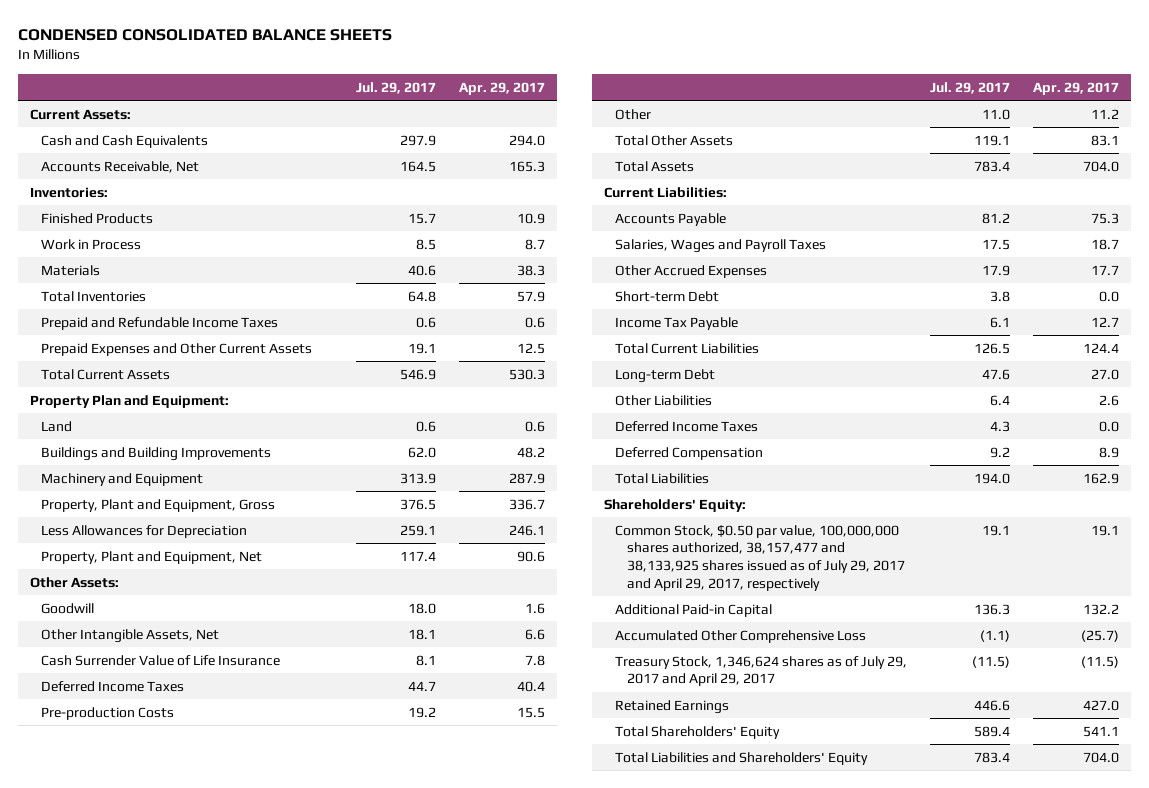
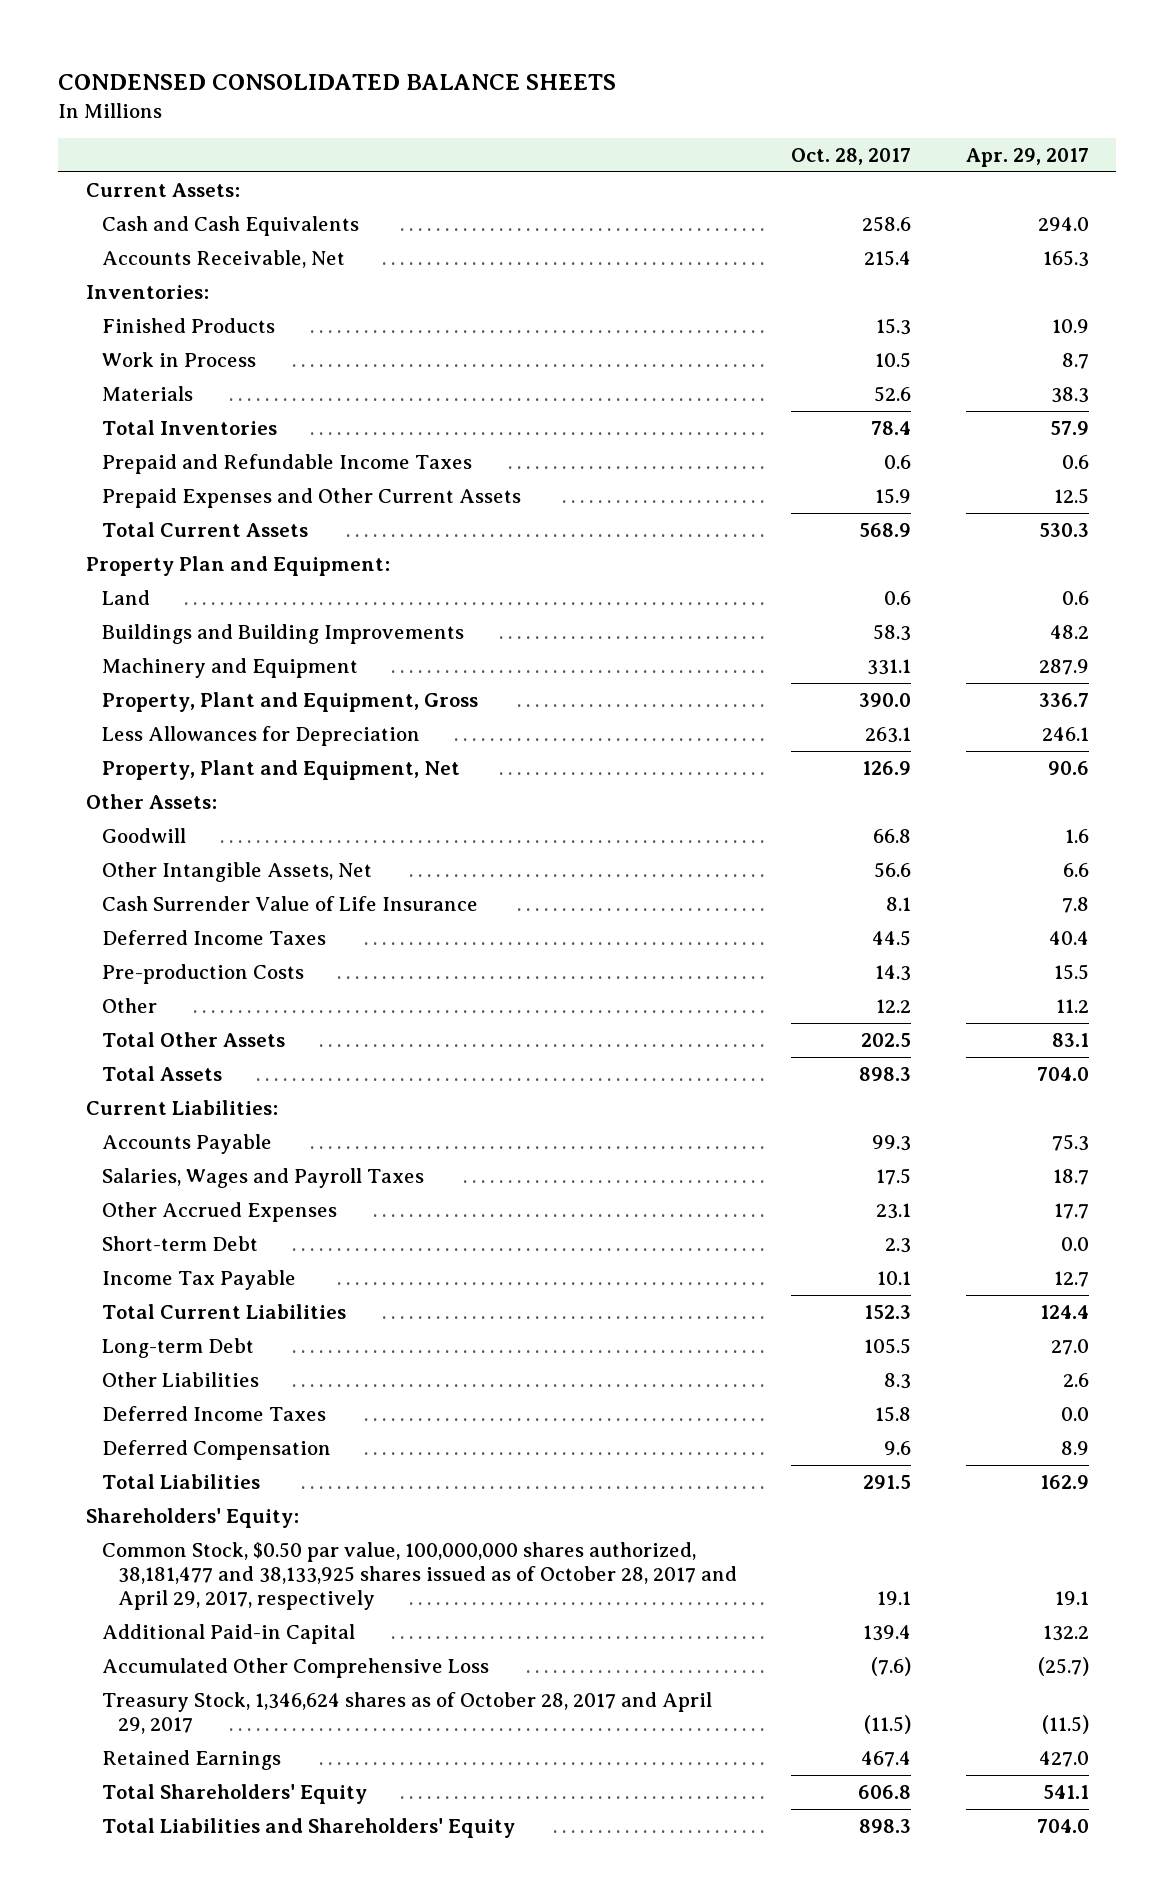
- | Jul. 29, 2017 | Apr. 29, 2017
+ | Oct. 28, 2017 | Apr. 29, 2017
- Common Stock, $0.50 par value, 100,000,000 shares authorized, 38,157,477 and 38,133,925 shares issued as of July 29, 2017 and April 29, 2017, respectively | 19.1 | 19.1
+ Common Stock, $0.50 par value, 100,000,000 shares authorized, 38,181,477 and 38,133,925 shares issued as of October 28, 2017 and April 29, 2017, respectively | 19.1 | 19.1
- Treasury Stock, 1,346,624 shares as of July 29, 2017 and April 29, 2017 | (11.5) | (11.5)
+ Treasury Stock, 1,346,624 shares as of October 28, 2017 and April 29, 2017 | (11.5) | (11.5)

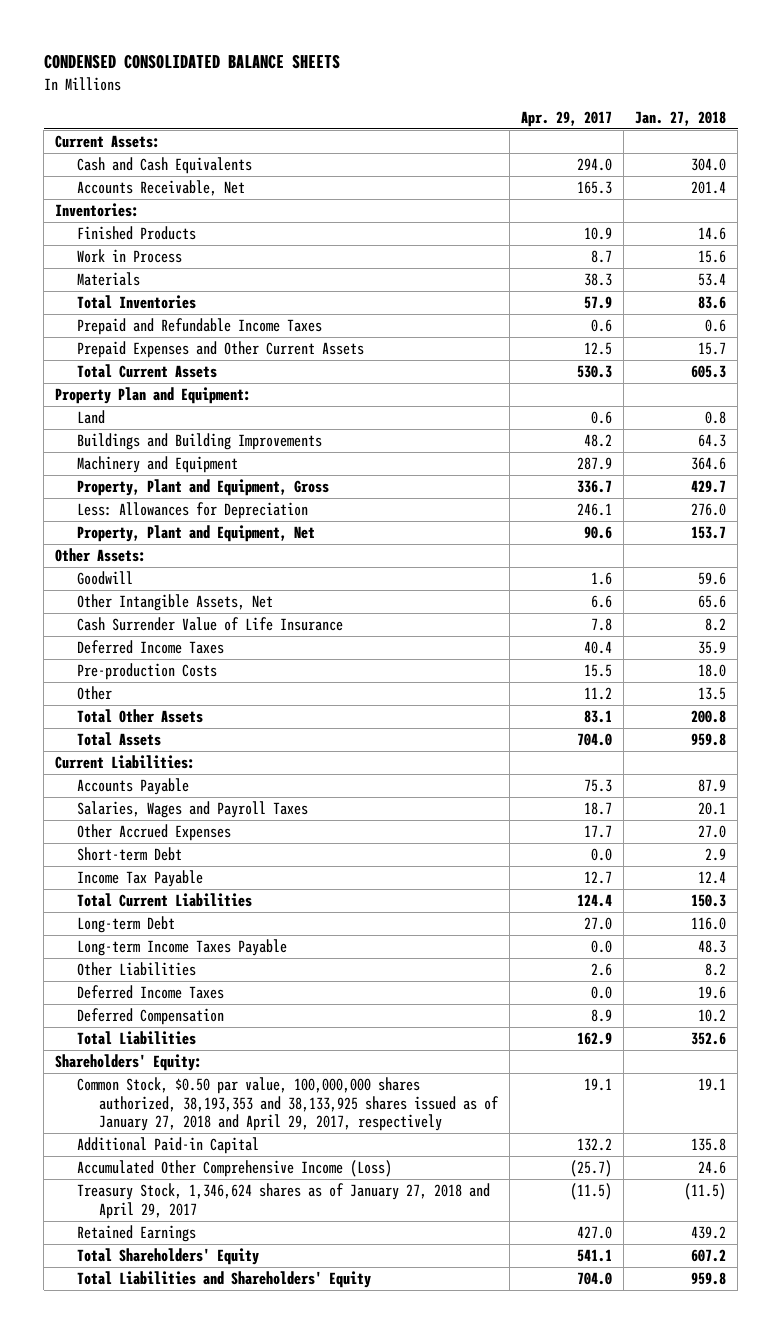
- | Oct. 28, 2017 | Apr. 29, 2017
+ | Apr. 29, 2017 | Jan. 27, 2018
- Less Allowances for Depreciation | 263.1 | 246.1
+ Less: Allowances for Depreciation | 246.1 | 276.0
+ Long-term Income Taxes Payable | 0.0 | 48.3
- Common Stock, $0.50 par value, 100,000,000 shares authorized, 38,181,477 and 38,133,925 shares issued as of October 28, 2017 and April 29, 2017, respectively | 19.1 | 19.1
+ Common Stock, $0.50 par value, 100,000,000 shares authorized, 38,193,353 and 38,133,925 shares issued as of January 27, 2018 and April 29, 2017, respectively | 19.1 | 19.1
- Accumulated Other Comprehensive Loss | (7.6) | (25.7)
- Treasury Stock, 1,346,624 shares as of October 28, 2017 and April 29, 2017 | (11.5) | (11.5)
+ Accumulated Other Comprehensive Income (Loss) | (25.7) | 24.6
+ Treasury Stock, 1,346,624 shares as of January 27, 2018 and April 29, 2017 | (11.5) | (11.5)

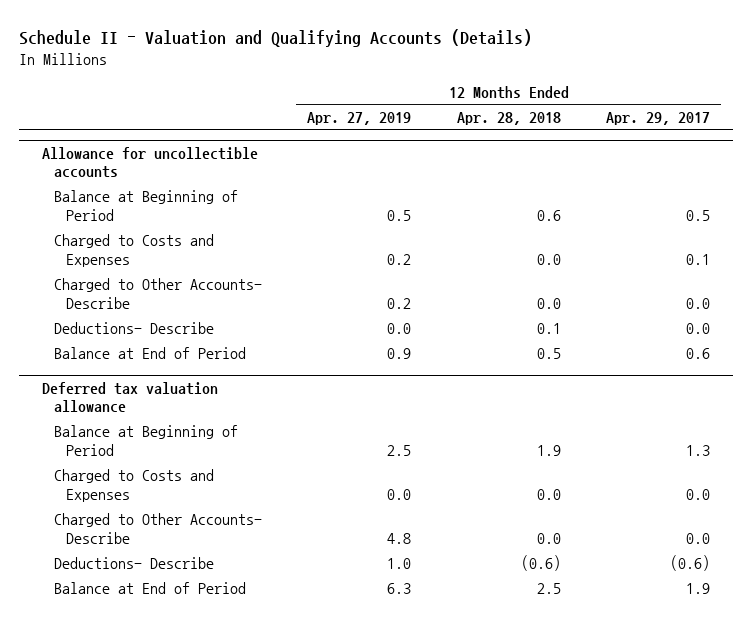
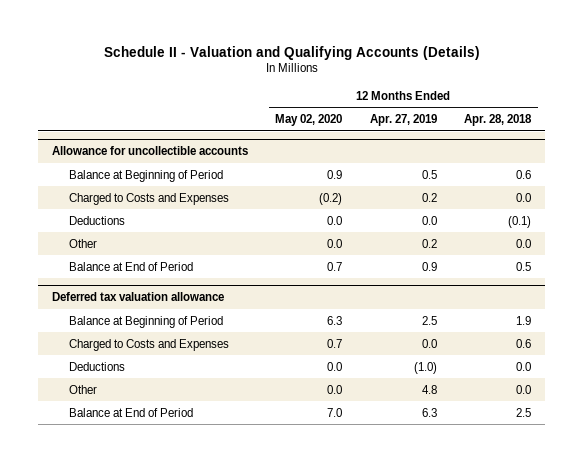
- | 12 Months Ended Apr. 27, 2019 | 12 Months Ended Apr. 28, 2018 | 12 Months Ended Apr. 29, 2017
+ | 12 Months Ended May 02, 2020 | 12 Months Ended Apr. 27, 2019 | 12 Months Ended Apr. 28, 2018
@ Allowance for uncollectible accounts
- Charged to Other Accounts- Describe | 0.2 | 0.0 | 0.0
- Deductions- Describe | 0.0 | 0.1 | 0.0
+ Deductions | 0.0 | 0.0 | (0.1)
+ Other | 0.0 | 0.2 | 0.0
@ Deferred tax valuation allowance
- Charged to Costs and Expenses | 0.0 | 0.0 | 0.0
- Charged to Other Accounts- Describe | 4.8 | 0.0 | 0.0
- Deductions- Describe | 1.0 | (0.6) | (0.6)
+ Charged to Costs and Expenses | 0.7 | 0.0 | 0.6
+ Deductions | 0.0 | (1.0) | 0.0
+ Other | 0.0 | 4.8 | 0.0

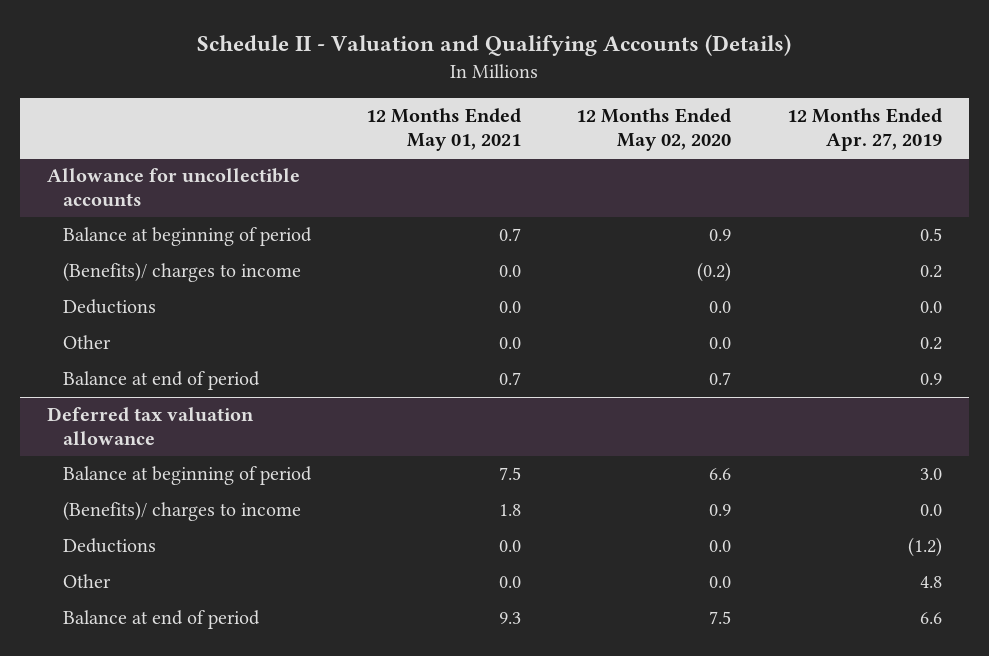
- | 12 Months Ended May 02, 2020 | 12 Months Ended Apr. 27, 2019 | 12 Months Ended Apr. 28, 2018
+ | 12 Months Ended May 01, 2021 | 12 Months Ended May 02, 2020 | 12 Months Ended Apr. 27, 2019
@ Allowance for uncollectible accounts
- Balance at Beginning of Period | 0.9 | 0.5 | 0.6
- Charged to Costs and Expenses | (0.2) | 0.2 | 0.0
+ Balance at beginning of period | 0.7 | 0.9 | 0.5
+ (Benefits)/ charges to income | 0.0 | (0.2) | 0.2
- Balance at End of Period | 0.7 | 0.9 | 0.5
+ Balance at end of period | 0.7 | 0.7 | 0.9
@ Deferred tax valuation allowance
- Balance at Beginning of Period | 6.3 | 2.5 | 1.9
- Charged to Costs and Expenses | 0.7 | 0.0 | 0.6
- Deductions | 0.0 | (1.0) | 0.0
+ Balance at beginning of period | 7.5 | 6.6 | 3.0
+ (Benefits)/ charges to income | 1.8 | 0.9 | 0.0
+ Deductions | 0.0 | 0.0 | (1.2)
- Balance at End of Period | 7.0 | 6.3 | 2.5
+ Balance at end of period | 9.3 | 7.5 | 6.6

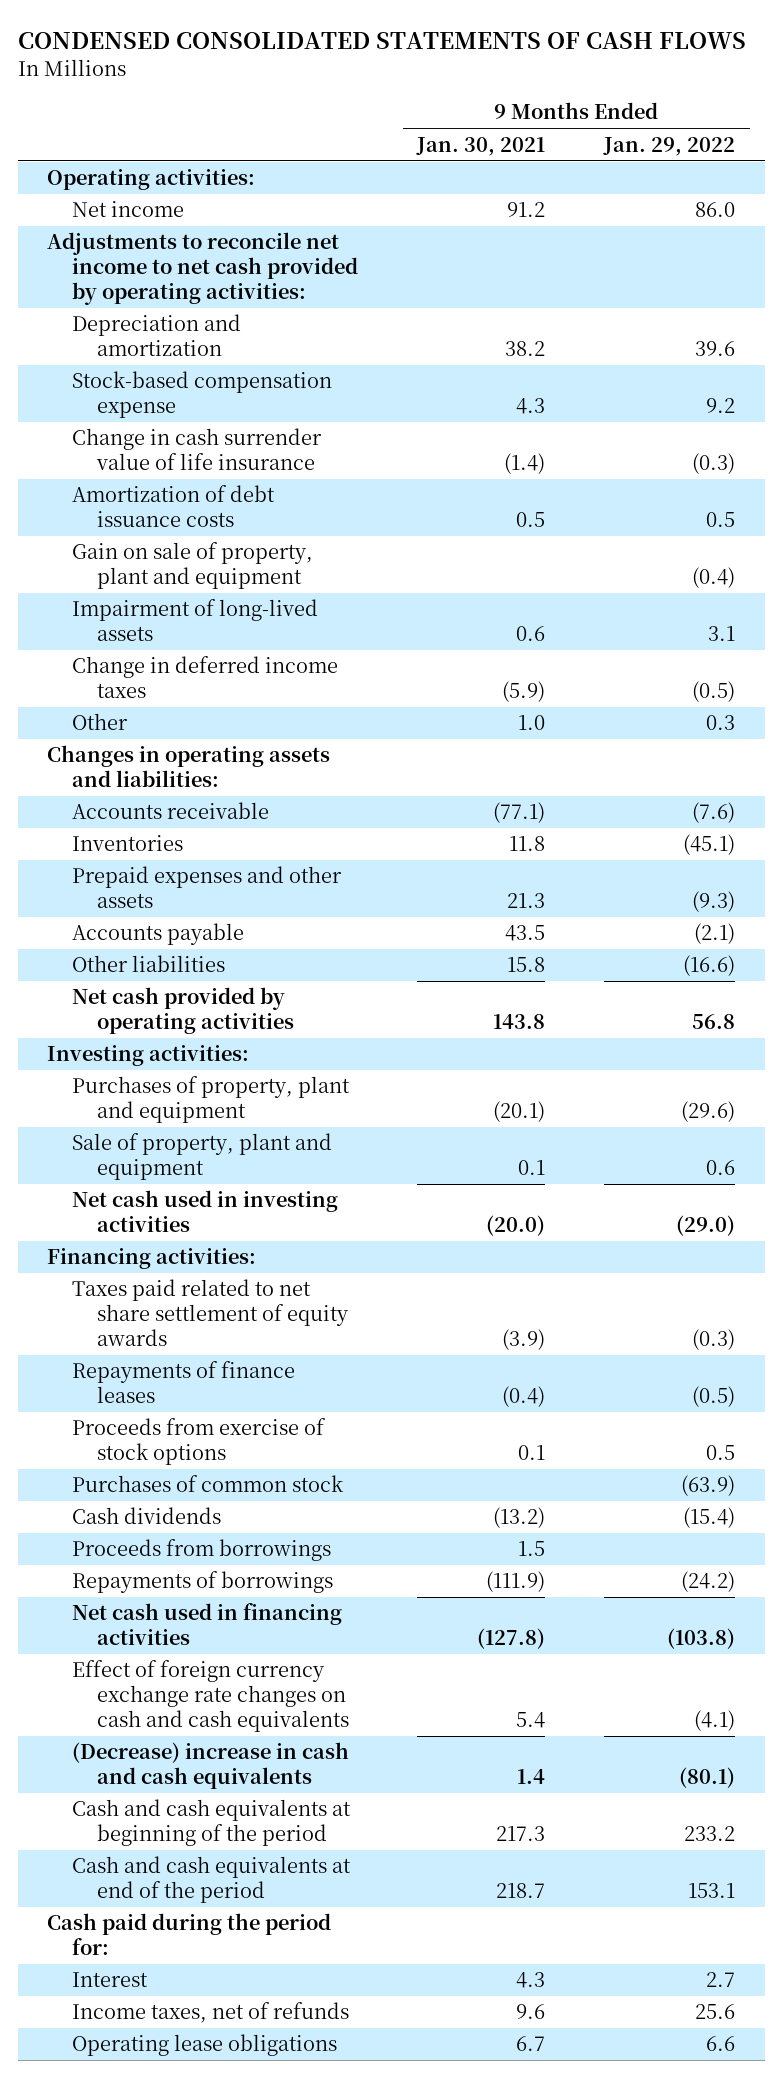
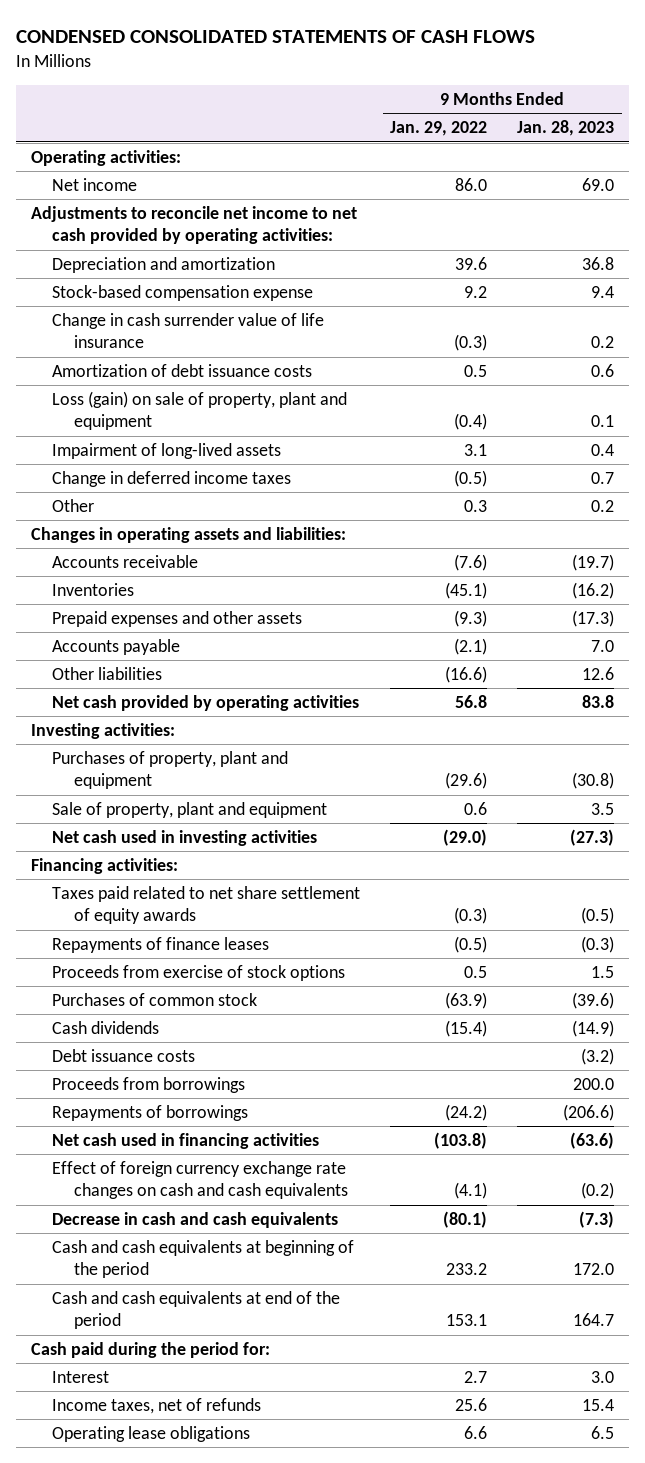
- | 9 Months Ended Jan. 30, 2021 | 9 Months Ended Jan. 29, 2022
+ | 9 Months Ended Jan. 29, 2022 | 9 Months Ended Jan. 28, 2023
- Gain on sale of property, plant and equipment | | (0.4)
+ Loss (gain) on sale of property, plant and equipment | (0.4) | 0.1
+ Debt issuance costs | | (3.2)
- (Decrease) increase in cash and cash equivalents | 1.4 | (80.1)
+ Decrease in cash and cash equivalents | (80.1) | (7.3)

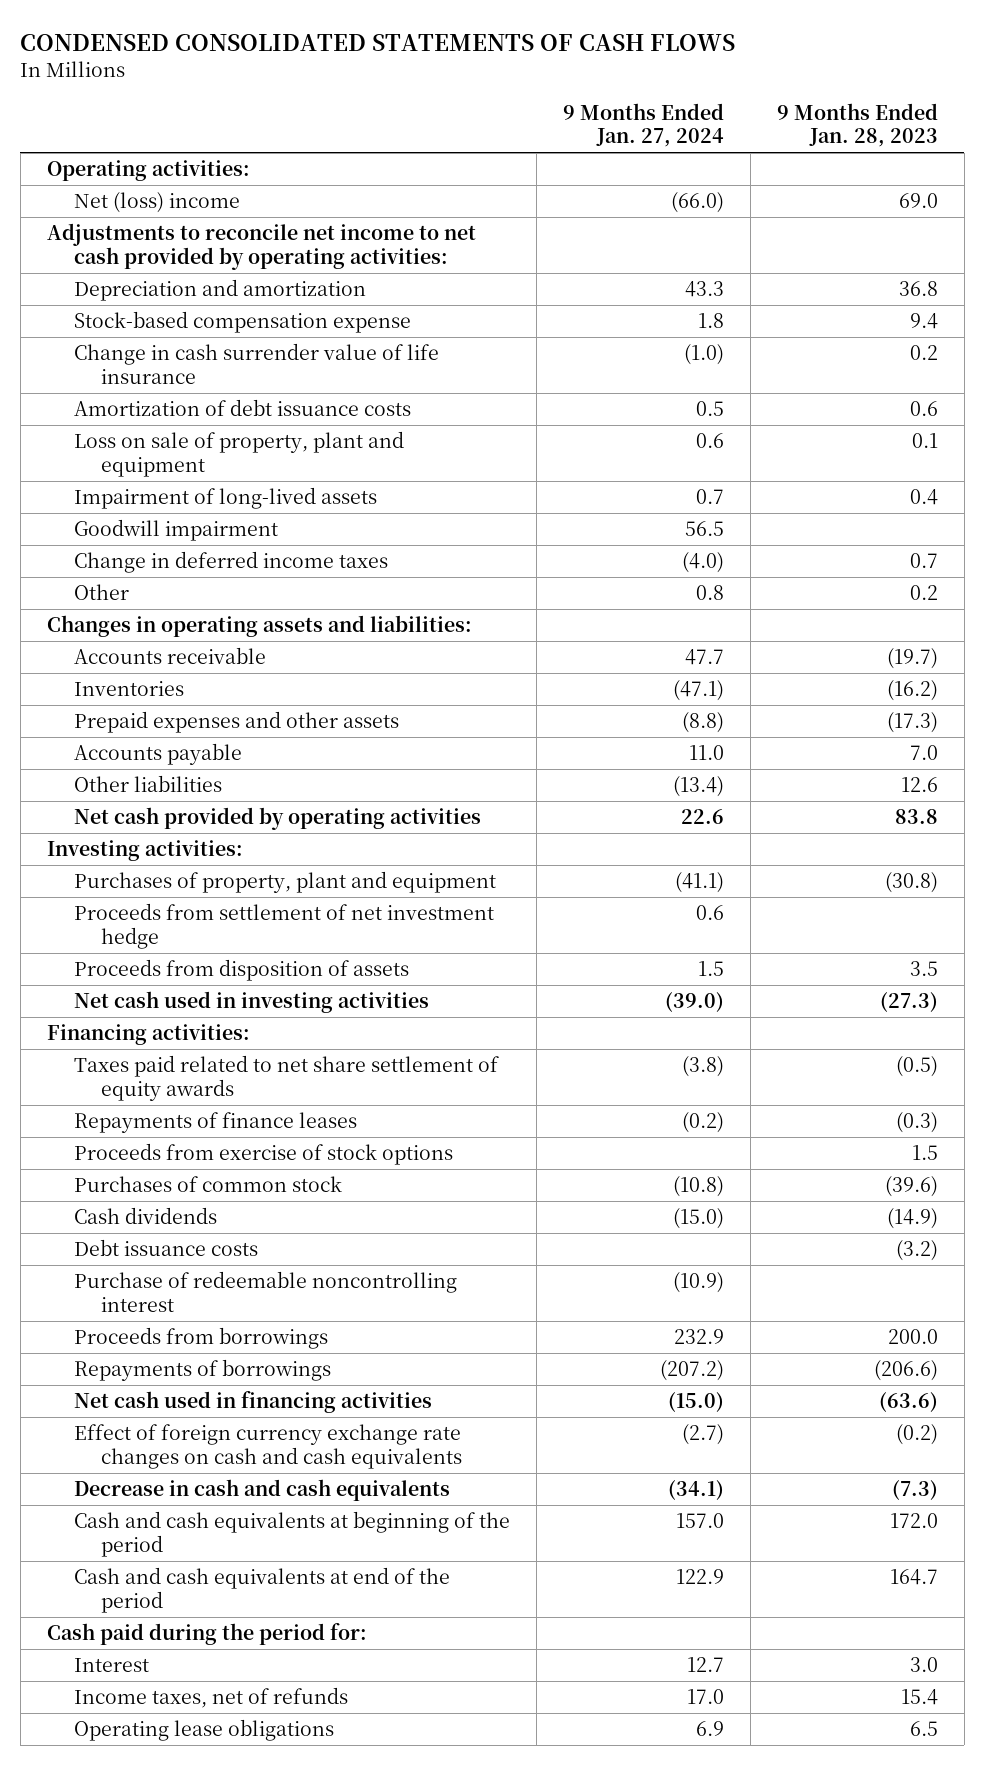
- | 9 Months Ended Jan. 29, 2022 | 9 Months Ended Jan. 28, 2023
+ | 9 Months Ended Jan. 27, 2024 | 9 Months Ended Jan. 28, 2023
- Net income | 86.0 | 69.0
+ Net (loss) income | (66.0) | 69.0
- Loss (gain) on sale of property, plant and equipment | (0.4) | 0.1
+ Loss on sale of property, plant and equipment | 0.6 | 0.1
+ Goodwill impairment | 56.5 |
- Sale of property, plant and equipment | 0.6 | 3.5
+ Proceeds from settlement of net investment hedge | 0.6 |
+ Proceeds from disposition of assets | 1.5 | 3.5
+ Purchase of redeemable noncontrolling interest | (10.9) |

